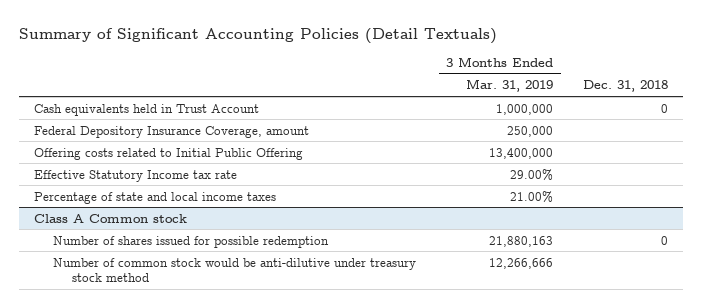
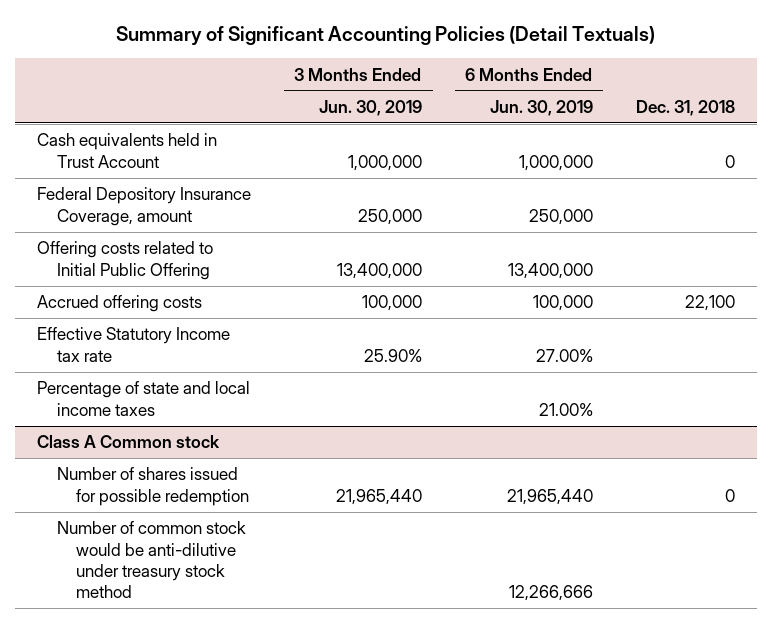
- | 3 Months Ended Mar. 31, 2019 | Dec. 31, 2018
+ | 3 Months Ended Jun. 30, 2019 | 6 Months Ended Jun. 30, 2019 | Dec. 31, 2018
+ Accrued offering costs | 100,000 | 100,000 | 22,100

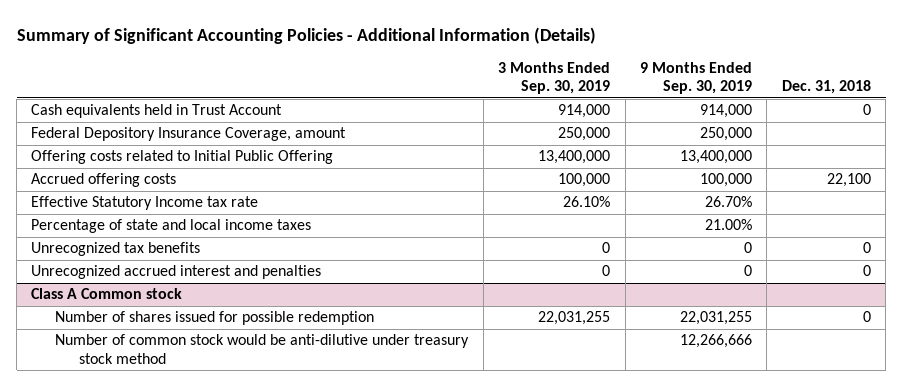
- Summary of Significant Accounting Policies (Detail Textuals)
+ Summary of Significant Accounting Policies - Additional Information (Details)
- | 3 Months Ended Jun. 30, 2019 | 6 Months Ended Jun. 30, 2019 | Dec. 31, 2018
+ | 3 Months Ended Sep. 30, 2019 | 9 Months Ended Sep. 30, 2019 | Dec. 31, 2018
+ Unrecognized tax benefits | 0 | 0 | 0
+ Unrecognized accrued interest and penalties | 0 | 0 | 0

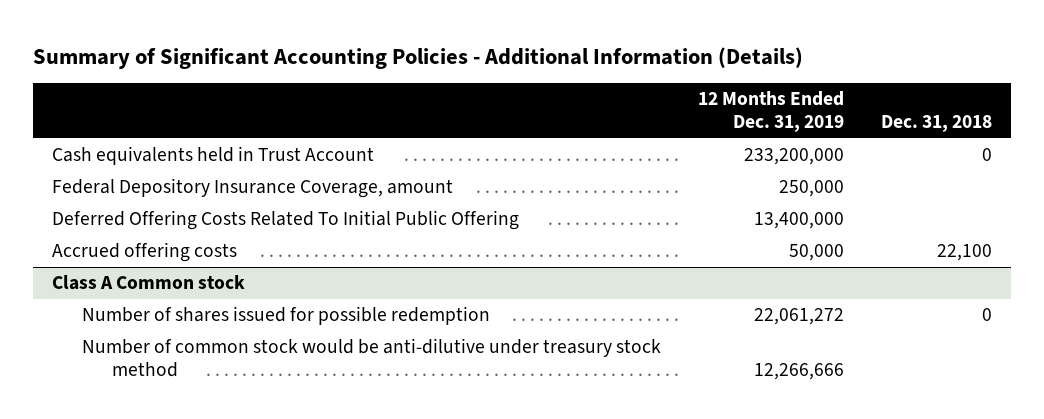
- | 3 Months Ended Sep. 30, 2019 | 9 Months Ended Sep. 30, 2019 | Dec. 31, 2018
+ | 12 Months Ended Dec. 31, 2019 | Dec. 31, 2018
- Offering costs related to Initial Public Offering | 13,400,000 | 13,400,000 |
+ Deferred Offering Costs Related To Initial Public Offering | 13,400,000 |
- Effective Statutory Income tax rate | 26.10% | 26.70% |
- Percentage of state and local income taxes | | 21.00% |
- Unrecognized tax benefits | 0 | 0 | 0
- Unrecognized accrued interest and penalties | 0 | 0 | 0

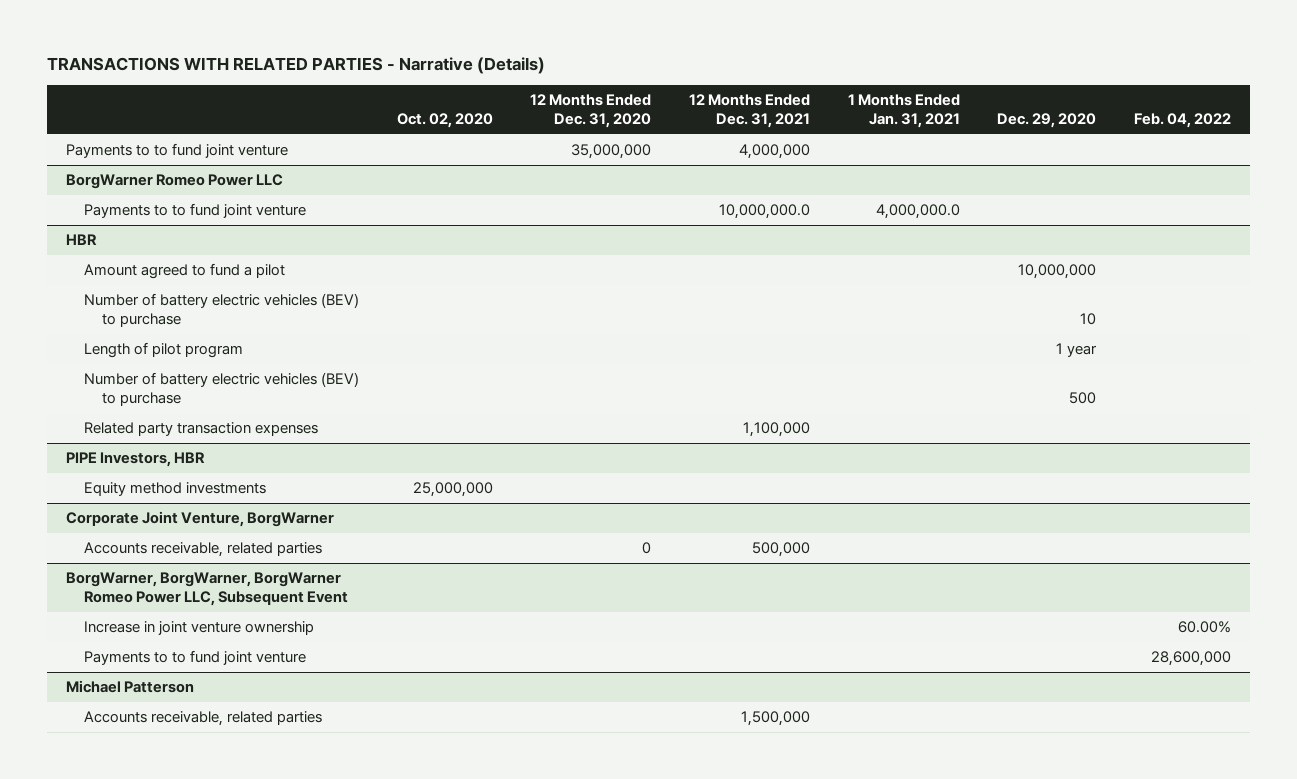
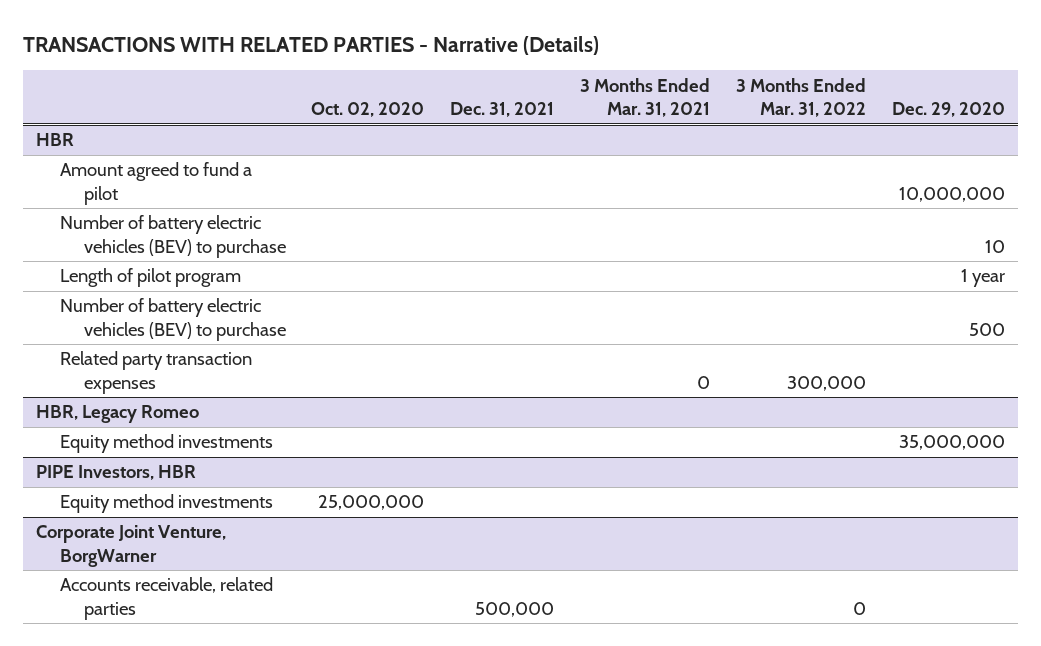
- | Oct. 02, 2020 | 12 Months Ended Dec. 31, 2020 | 12 Months Ended Dec. 31, 2021 | 1 Months Ended Jan. 31, 2021 | Dec. 29, 2020 | Feb. 04, 2022
+ | Oct. 02, 2020 | Dec. 31, 2021 | 3 Months Ended Mar. 31, 2021 | 3 Months Ended Mar. 31, 2022 | Dec. 29, 2020
- Payments to to fund joint venture | | 35,000,000 | 4,000,000 | | |
- BorgWarner Romeo Power LLC
- Payments to to fund joint venture | | | 10,000,000.0 | 4,000,000.0 | |
+ HBR, Legacy Romeo
+ Equity method investments | | | | | 35,000,000
- BorgWarner, BorgWarner, BorgWarner Romeo Power LLC, Subsequent Event
- Increase in joint venture ownership | | | | | | 60.00%
- Payments to to fund joint venture | | | | | | 28,600,000
- Michael Patterson
- Accounts receivable, related parties | | | 1,500,000 | | |

